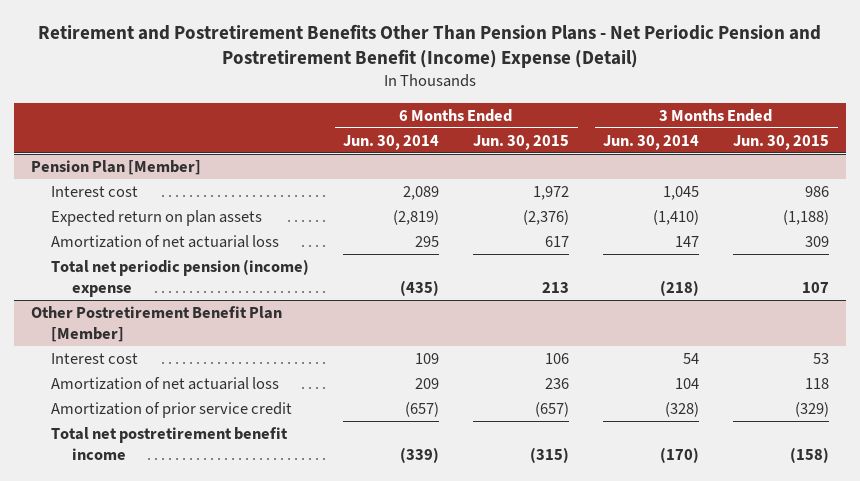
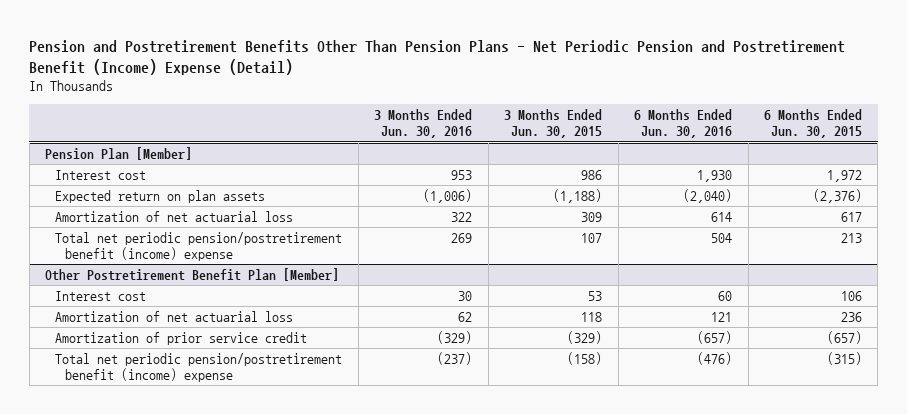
- Retirement and Postretirement Benefits Other Than Pension Plans - Net Periodic Pension and Postretirement Benefit (Income) Expense (Detail)
+ Pension and Postretirement Benefits Other Than Pension Plans - Net Periodic Pension and Postretirement Benefit (Income) Expense (Detail)
- | 6 Months Ended Jun. 30, 2014 | 6 Months Ended Jun. 30, 2015 | 3 Months Ended Jun. 30, 2014 | 3 Months Ended Jun. 30, 2015
+ | 3 Months Ended Jun. 30, 2016 | 3 Months Ended Jun. 30, 2015 | 6 Months Ended Jun. 30, 2016 | 6 Months Ended Jun. 30, 2015
@ Pension Plan [Member]
- Total net periodic pension (income) expense | (435) | 213 | (218) | 107
+ Total net periodic pension/postretirement benefit (income) expense | 269 | 107 | 504 | 213
@ Other Postretirement Benefit Plan [Member]
- Total net postretirement benefit income | (339) | (315) | (170) | (158)
+ Total net periodic pension/postretirement benefit (income) expense | (237) | (158) | (476) | (315)

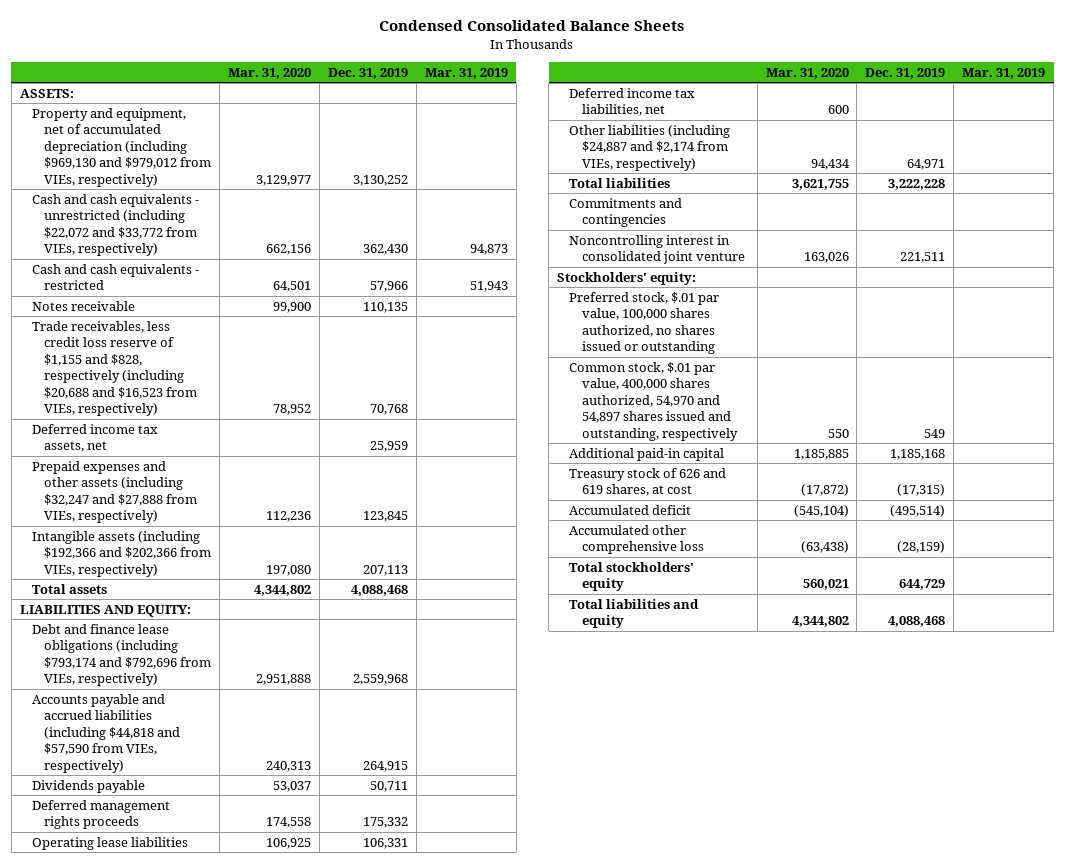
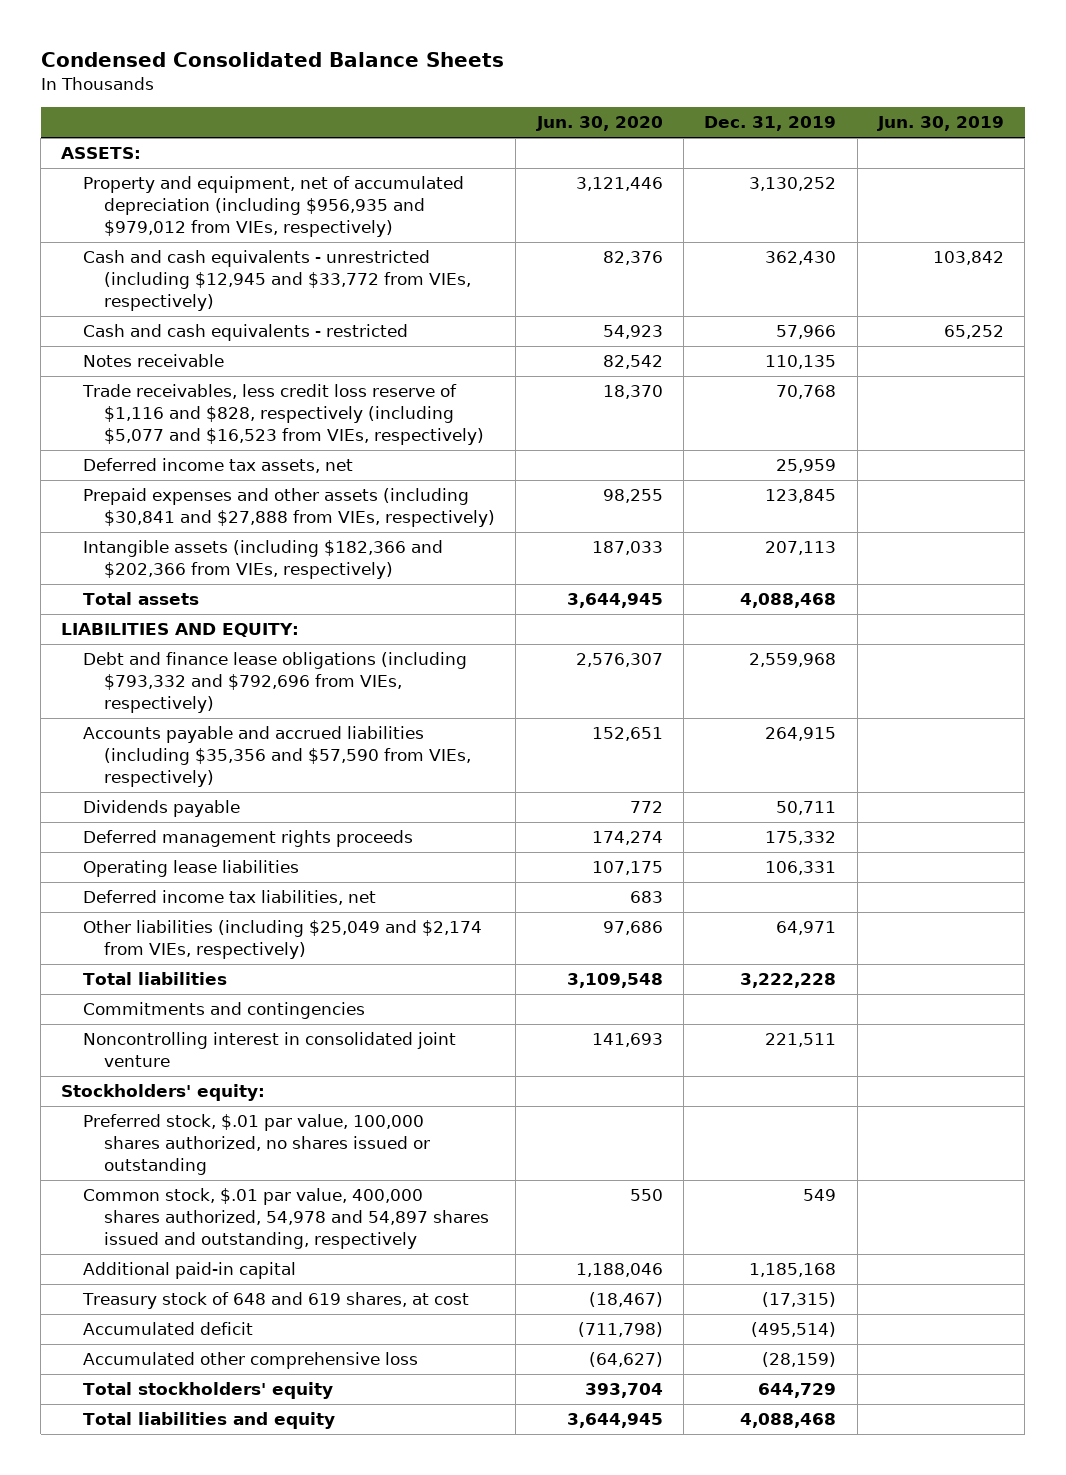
- | Mar. 31, 2020 | Dec. 31, 2019 | Mar. 31, 2019
+ | Jun. 30, 2020 | Dec. 31, 2019 | Jun. 30, 2019
- Property and equipment, net of accumulated depreciation (including $969,130 and $979,012 from VIEs, respectively) | 3,129,977 | 3,130,252 |
- Cash and cash equivalents - unrestricted (including $22,072 and $33,772 from VIEs, respectively) | 662,156 | 362,430 | 94,873
+ Property and equipment, net of accumulated depreciation (including $956,935 and $979,012 from VIEs, respectively) | 3,121,446 | 3,130,252 |
+ Cash and cash equivalents - unrestricted (including $12,945 and $33,772 from VIEs, respectively) | 82,376 | 362,430 | 103,842
- Trade receivables, less credit loss reserve of $1,155 and $828, respectively (including $20,688 and $16,523 from VIEs, respectively) | 78,952 | 70,768 |
+ Trade receivables, less credit loss reserve of $1,116 and $828, respectively (including $5,077 and $16,523 from VIEs, respectively) | 18,370 | 70,768 |
- Prepaid expenses and other assets (including $32,247 and $27,888 from VIEs, respectively) | 112,236 | 123,845 |
- Intangible assets (including $192,366 and $202,366 from VIEs, respectively) | 197,080 | 207,113 |
+ Prepaid expenses and other assets (including $30,841 and $27,888 from VIEs, respectively) | 98,255 | 123,845 |
+ Intangible assets (including $182,366 and $202,366 from VIEs, respectively) | 187,033 | 207,113 |
- Debt and finance lease obligations (including $793,174 and $792,696 from VIEs, respectively) | 2,951,888 | 2,559,968 |
- Accounts payable and accrued liabilities (including $44,818 and $57,590 from VIEs, respectively) | 240,313 | 264,915 |
+ Debt and finance lease obligations (including $793,332 and $792,696 from VIEs, respectively) | 2,576,307 | 2,559,968 |
+ Accounts payable and accrued liabilities (including $35,356 and $57,590 from VIEs, respectively) | 152,651 | 264,915 |
- Other liabilities (including $24,887 and $2,174 from VIEs, respectively) | 94,434 | 64,971 |
+ Other liabilities (including $25,049 and $2,174 from VIEs, respectively) | 97,686 | 64,971 |
- Common stock, $.01 par value, 400,000 shares authorized, 54,970 and 54,897 shares issued and outstanding, respectively | 550 | 549 |
+ Common stock, $.01 par value, 400,000 shares authorized, 54,978 and 54,897 shares issued and outstanding, respectively | 550 | 549 |
- Treasury stock of 626 and 619 shares, at cost | (17,872) | (17,315) |
+ Treasury stock of 648 and 619 shares, at cost | (18,467) | (17,315) |

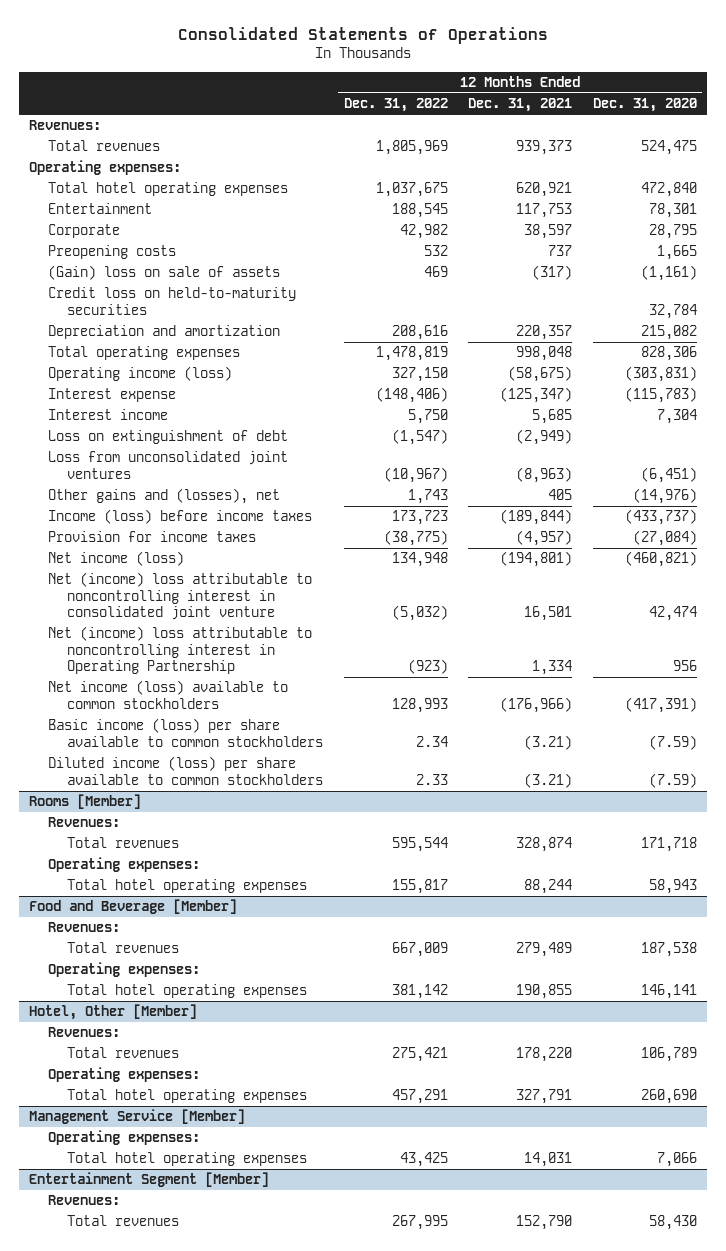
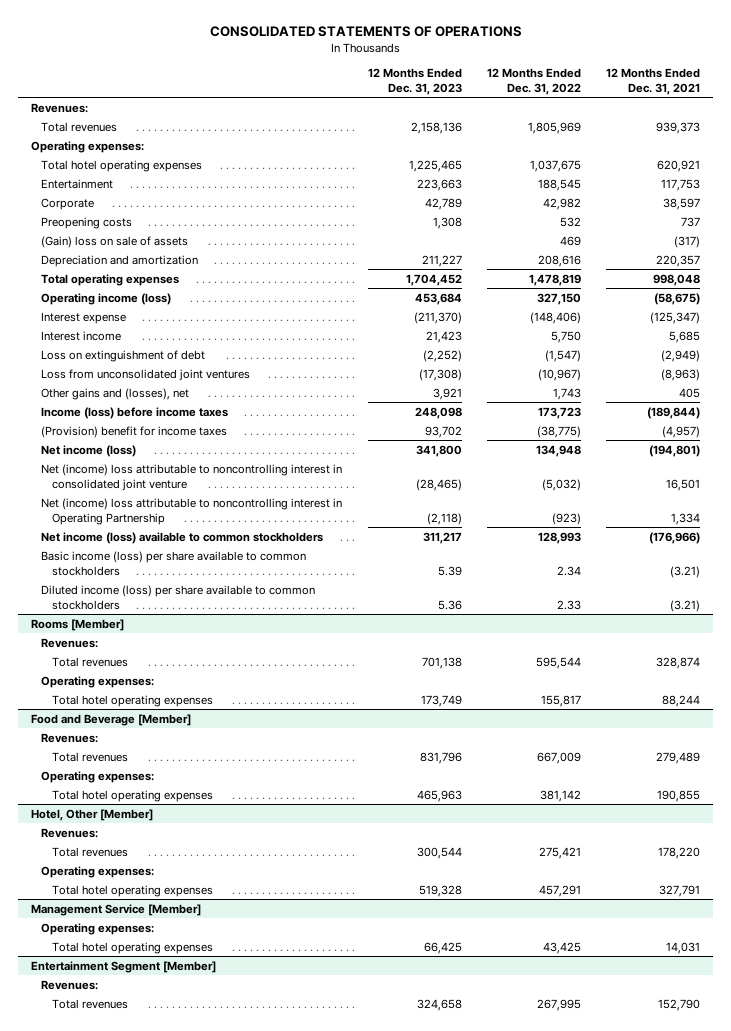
- Consolidated Statements of Operations
+ CONSOLIDATED STATEMENTS OF OPERATIONS
- | 12 Months Ended Dec. 31, 2022 | 12 Months Ended Dec. 31, 2021 | 12 Months Ended Dec. 31, 2020
+ | 12 Months Ended Dec. 31, 2023 | 12 Months Ended Dec. 31, 2022 | 12 Months Ended Dec. 31, 2021
- Credit loss on held-to-maturity securities | | | 32,784
- Provision for income taxes | (38,775) | (4,957) | (27,084)
+ (Provision) benefit for income taxes | 93,702 | (38,775) | (4,957)

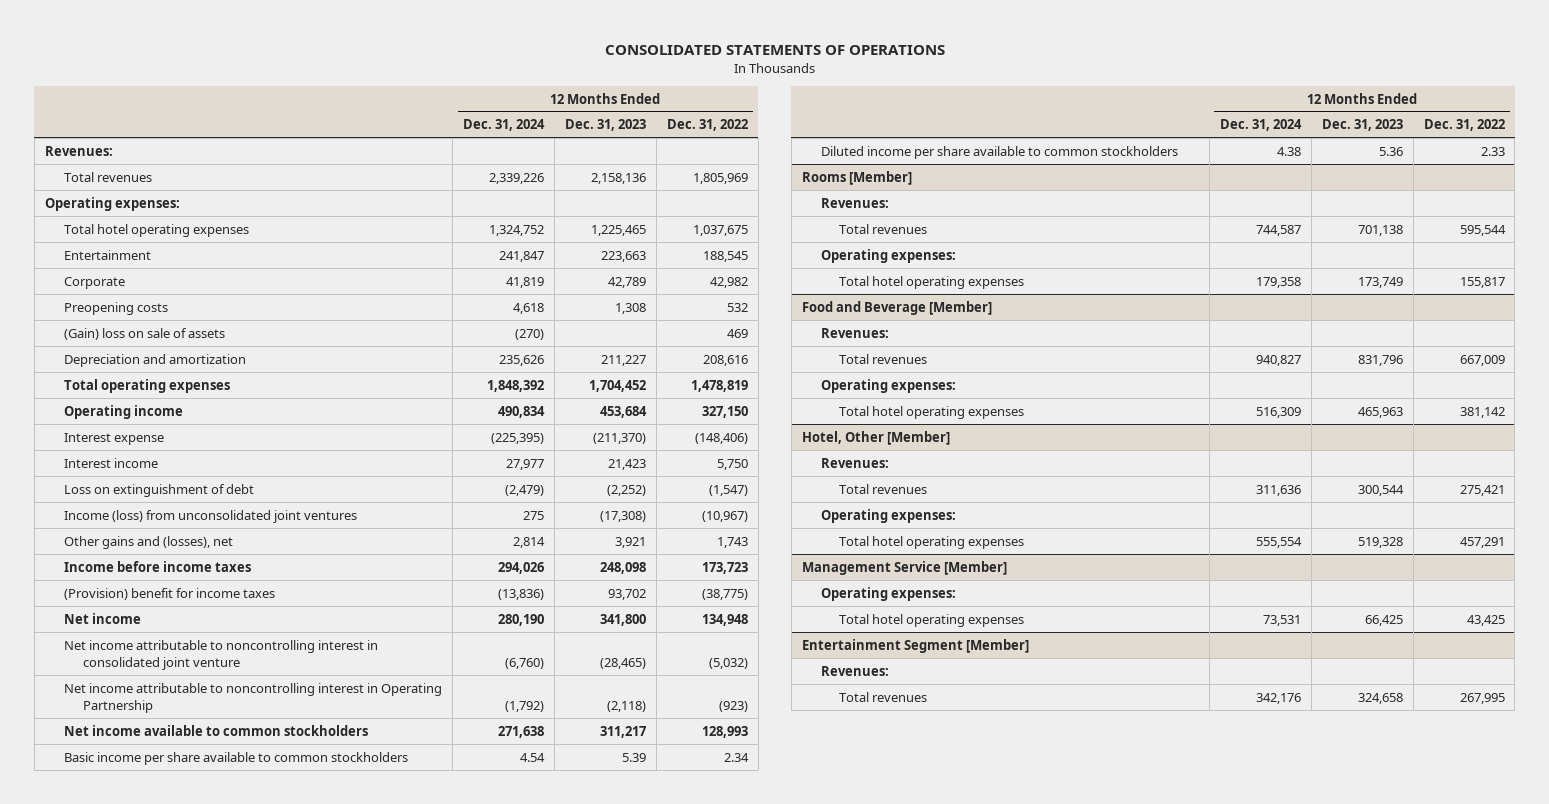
- | 12 Months Ended Dec. 31, 2023 | 12 Months Ended Dec. 31, 2022 | 12 Months Ended Dec. 31, 2021
+ | 12 Months Ended Dec. 31, 2024 | 12 Months Ended Dec. 31, 2023 | 12 Months Ended Dec. 31, 2022
- Operating income (loss) | 453,684 | 327,150 | (58,675)
+ Operating income | 490,834 | 453,684 | 327,150
- Loss from unconsolidated joint ventures | (17,308) | (10,967) | (8,963)
+ Income (loss) from unconsolidated joint ventures | 275 | (17,308) | (10,967)
- Income (loss) before income taxes | 248,098 | 173,723 | (189,844)
+ Income before income taxes | 294,026 | 248,098 | 173,723
- Net income (loss) | 341,800 | 134,948 | (194,801)
- Net (income) loss attributable to noncontrolling interest in consolidated joint venture | (28,465) | (5,032) | 16,501
- Net (income) loss attributable to noncontrolling interest in Operating Partnership | (2,118) | (923) | 1,334
- Net income (loss) available to common stockholders | 311,217 | 128,993 | (176,966)
- Basic income (loss) per share available to common stockholders | 5.39 | 2.34 | (3.21)
- Diluted income (loss) per share available to common stockholders | 5.36 | 2.33 | (3.21)
+ Net income | 280,190 | 341,800 | 134,948
+ Net income attributable to noncontrolling interest in consolidated joint venture | (6,760) | (28,465) | (5,032)
+ Net income attributable to noncontrolling interest in Operating Partnership | (1,792) | (2,118) | (923)
+ Net income available to common stockholders | 271,638 | 311,217 | 128,993
+ Basic income per share available to common stockholders | 4.54 | 5.39 | 2.34
+ Diluted income per share available to common stockholders | 4.38 | 5.36 | 2.33

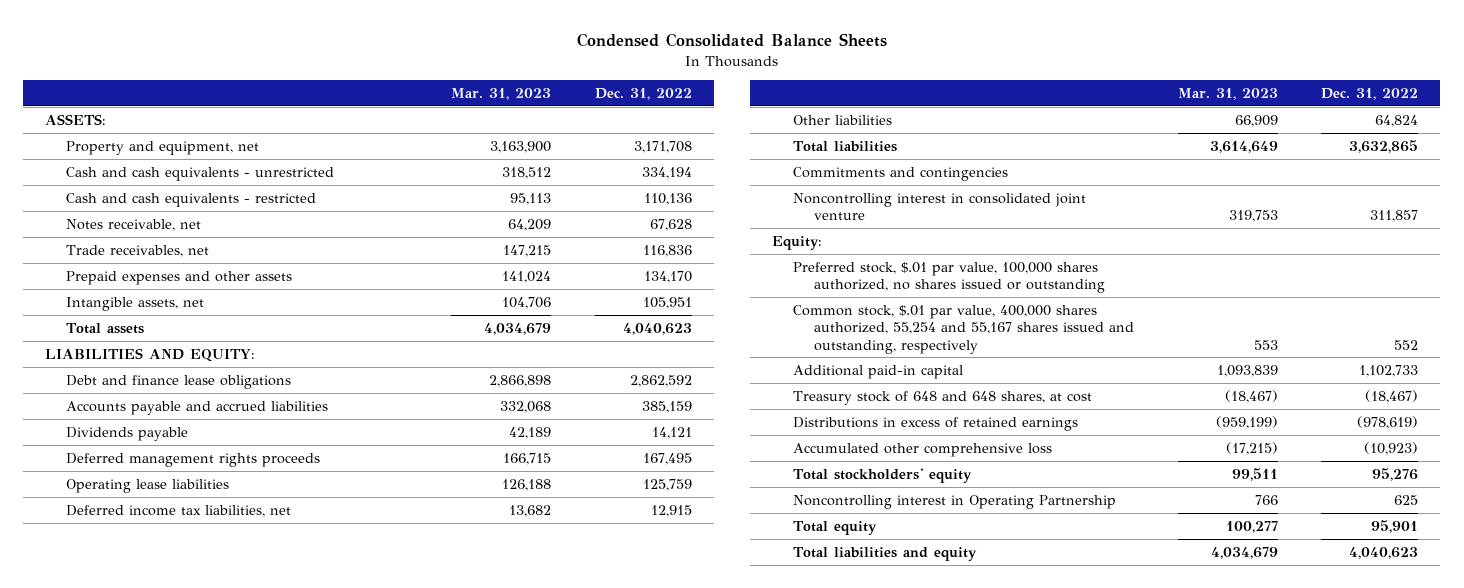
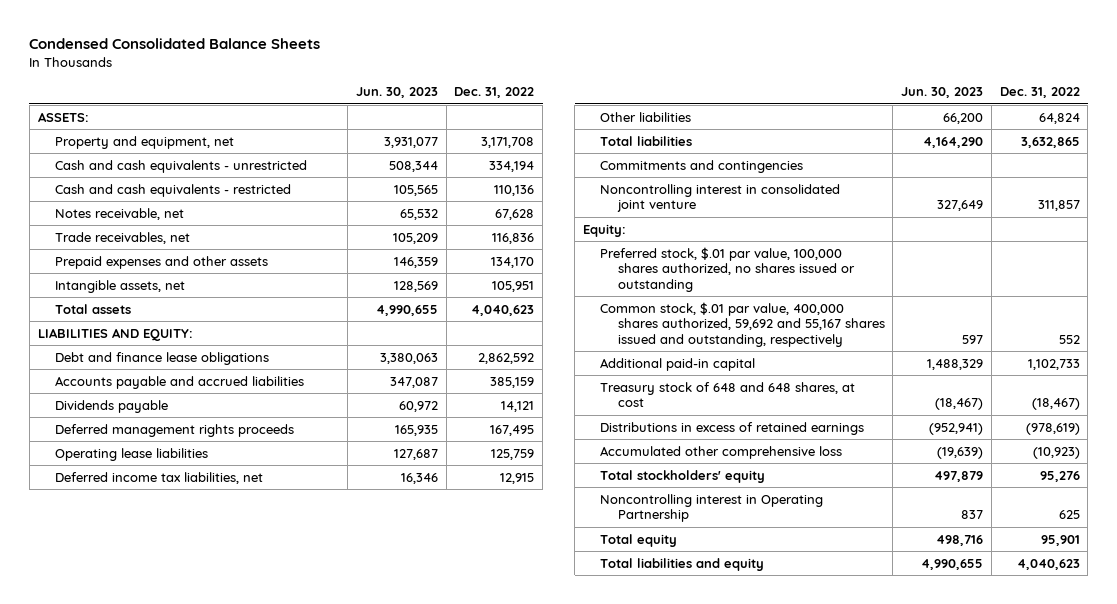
- | Mar. 31, 2023 | Dec. 31, 2022
+ | Jun. 30, 2023 | Dec. 31, 2022
- Common stock, $.01 par value, 400,000 shares authorized, 55,254 and 55,167 shares issued and outstanding, respectively | 553 | 552
+ Common stock, $.01 par value, 400,000 shares authorized, 59,692 and 55,167 shares issued and outstanding, respectively | 597 | 552

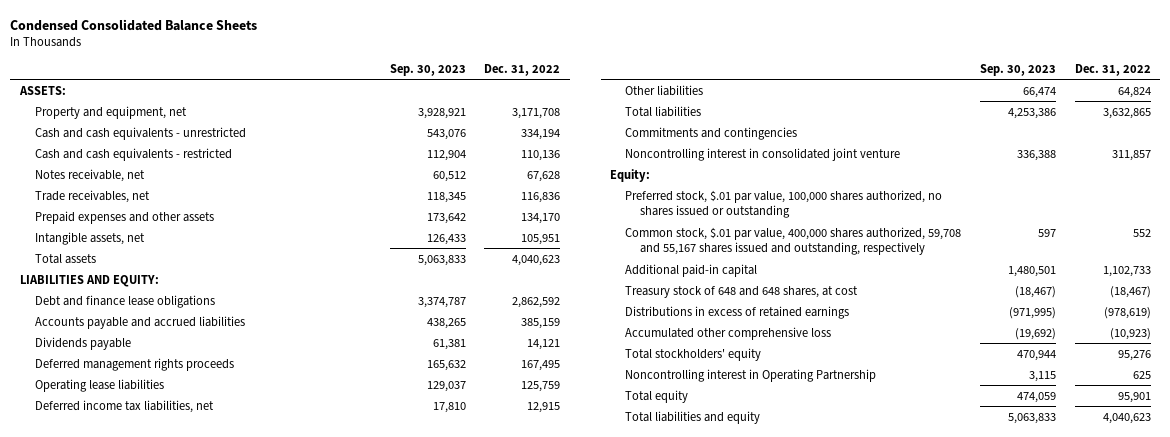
- | Jun. 30, 2023 | Dec. 31, 2022
+ | Sep. 30, 2023 | Dec. 31, 2022
- Common stock, $.01 par value, 400,000 shares authorized, 59,692 and 55,167 shares issued and outstanding, respectively | 597 | 552
+ Common stock, $.01 par value, 400,000 shares authorized, 59,708 and 55,167 shares issued and outstanding, respectively | 597 | 552

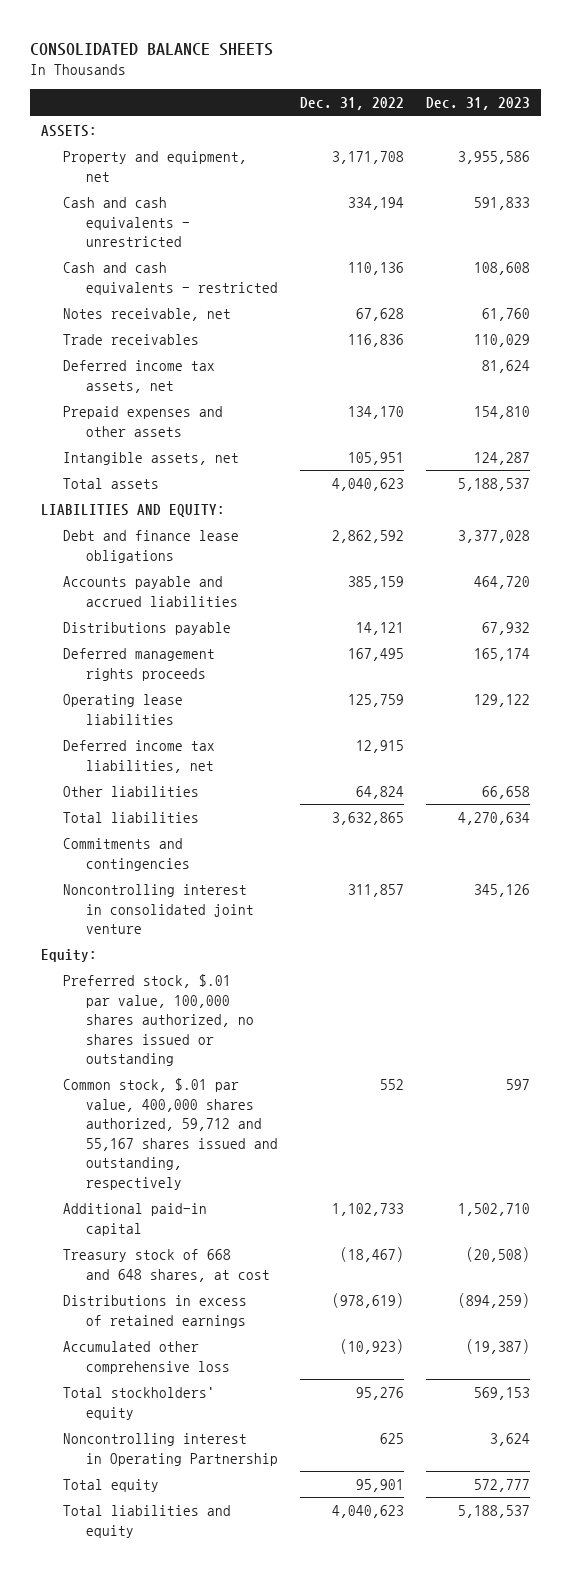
- Condensed Consolidated Balance Sheets
+ CONSOLIDATED BALANCE SHEETS
- | Sep. 30, 2023 | Dec. 31, 2022
+ | Dec. 31, 2022 | Dec. 31, 2023
- Trade receivables, net | 118,345 | 116,836
+ Trade receivables | 116,836 | 110,029
+ Deferred income tax assets, net | | 81,624
- Dividends payable | 61,381 | 14,121
+ Distributions payable | 14,121 | 67,932
- Common stock, $.01 par value, 400,000 shares authorized, 59,708 and 55,167 shares issued and outstanding, respectively | 597 | 552
+ Common stock, $.01 par value, 400,000 shares authorized, 59,712 and 55,167 shares issued and outstanding, respectively | 552 | 597
- Treasury stock of 648 and 648 shares, at cost | (18,467) | (18,467)
+ Treasury stock of 668 and 648 shares, at cost | (18,467) | (20,508)

